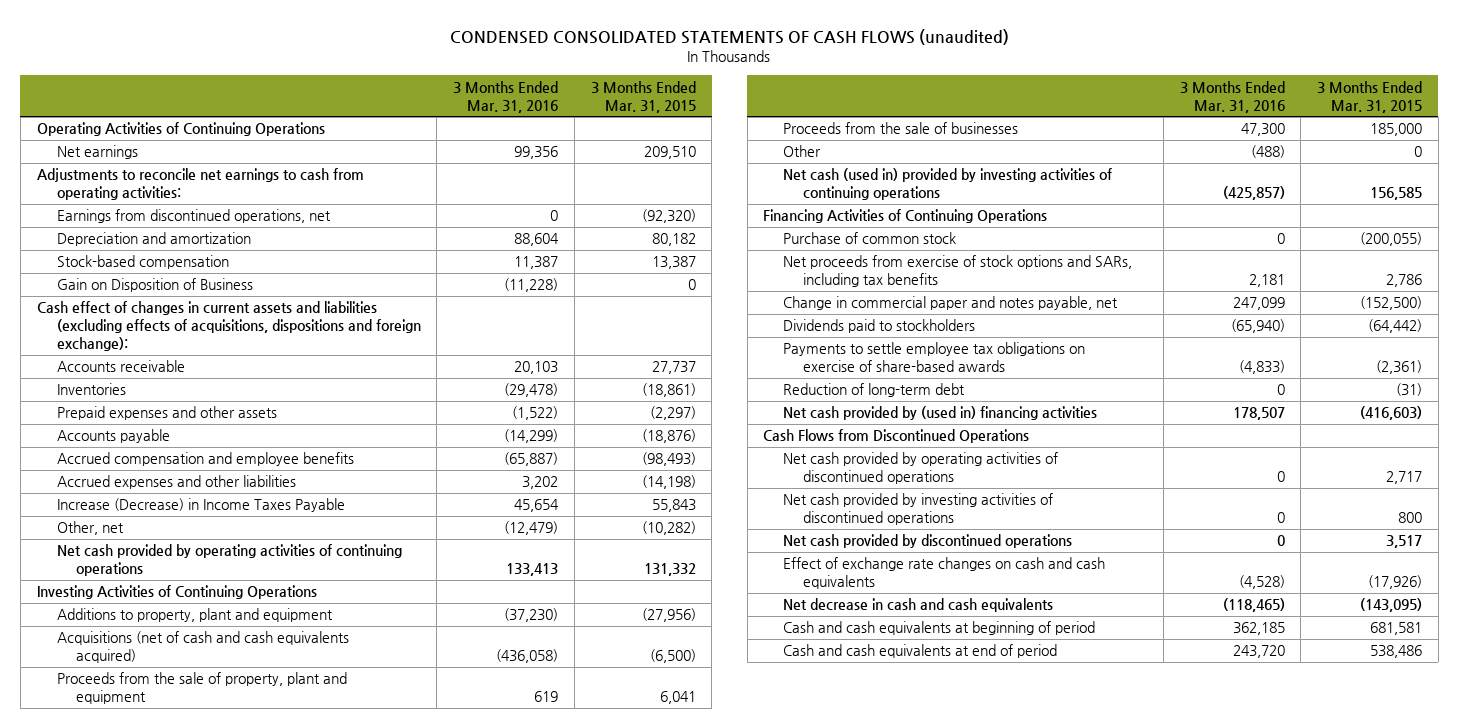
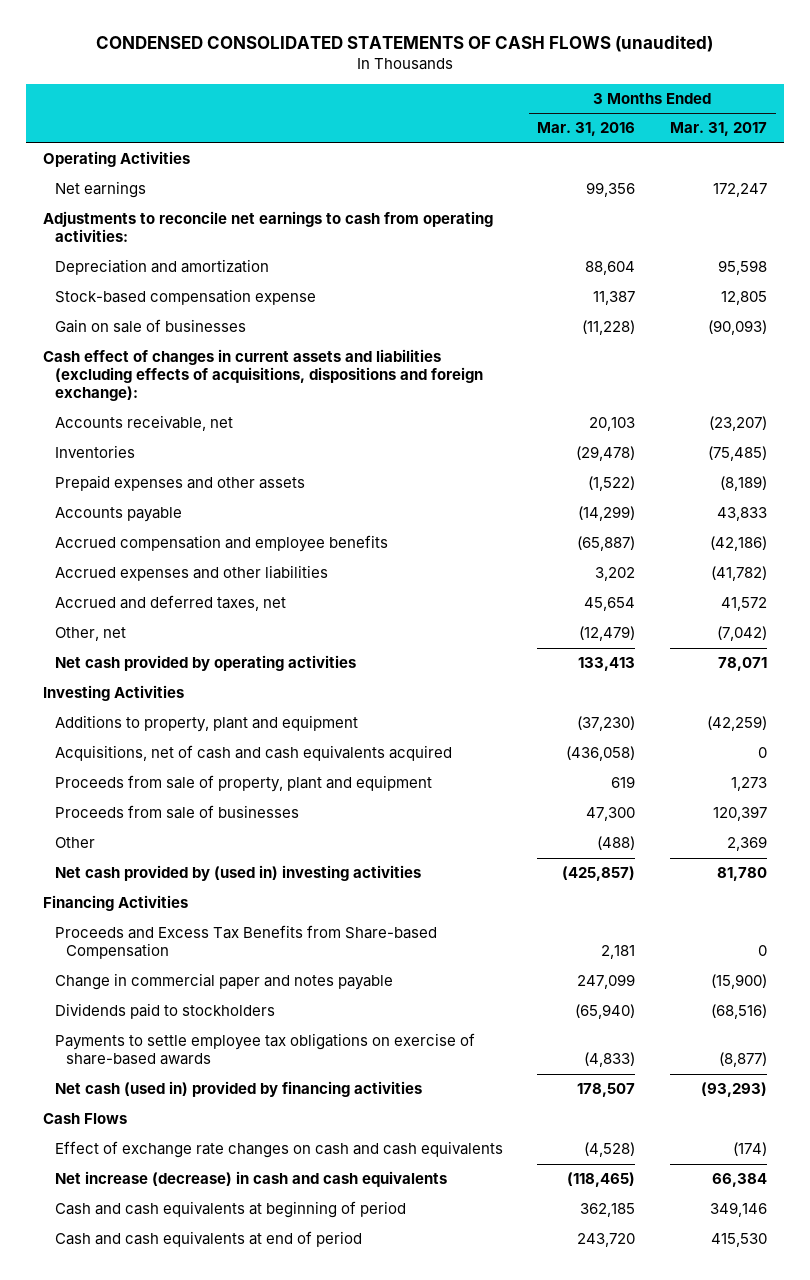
- | 3 Months Ended Mar. 31, 2016 | 3 Months Ended Mar. 31, 2015
+ | 3 Months Ended Mar. 31, 2016 | 3 Months Ended Mar. 31, 2017
- Operating Activities of Continuing Operations
+ Operating Activities
- Earnings from discontinued operations, net | 0 | (92,320)
- Stock-based compensation | 11,387 | 13,387
- Gain on Disposition of Business | (11,228) | 0
+ Stock-based compensation expense | 11,387 | 12,805
+ Gain on sale of businesses | (11,228) | (90,093)
- Accounts receivable | 20,103 | 27,737
+ Accounts receivable, net | 20,103 | (23,207)
- Increase (Decrease) in Income Taxes Payable | 45,654 | 55,843
+ Accrued and deferred taxes, net | 45,654 | 41,572
- Net cash provided by operating activities of continuing operations | 133,413 | 131,332
- Investing Activities of Continuing Operations
+ Net cash provided by operating activities | 133,413 | 78,071
+ Investing Activities
- Acquisitions (net of cash and cash equivalents acquired) | (436,058) | (6,500)
- Proceeds from the sale of property, plant and equipment | 619 | 6,041
- Proceeds from the sale of businesses | 47,300 | 185,000
+ Acquisitions, net of cash and cash equivalents acquired | (436,058) | 0
+ Proceeds from sale of property, plant and equipment | 619 | 1,273
+ Proceeds from sale of businesses | 47,300 | 120,397
- Net cash (used in) provided by investing activities of continuing operations | (425,857) | 156,585
- Financing Activities of Continuing Operations
- Purchase of common stock | 0 | (200,055)
- Net proceeds from exercise of stock options and SARs, including tax benefits | 2,181 | 2,786
- Change in commercial paper and notes payable, net | 247,099 | (152,500)
+ Net cash provided by (used in) investing activities | (425,857) | 81,780
+ Financing Activities
+ Proceeds and Excess Tax Benefits from Share-based Compensation | 2,181 | 0
+ Change in commercial paper and notes payable | 247,099 | (15,900)
- Reduction of long-term debt | 0 | (31)
- Net cash provided by (used in) financing activities | 178,507 | (416,603)
- Cash Flows from Discontinued Operations
- Net cash provided by operating activities of discontinued operations | 0 | 2,717
- Net cash provided by investing activities of discontinued operations | 0 | 800
- Net cash provided by discontinued operations | 0 | 3,517
+ Net cash (used in) provided by financing activities | 178,507 | (93,293)
+ Cash Flows
- Net decrease in cash and cash equivalents | (118,465) | (143,095)
+ Net increase (decrease) in cash and cash equivalents | (118,465) | 66,384

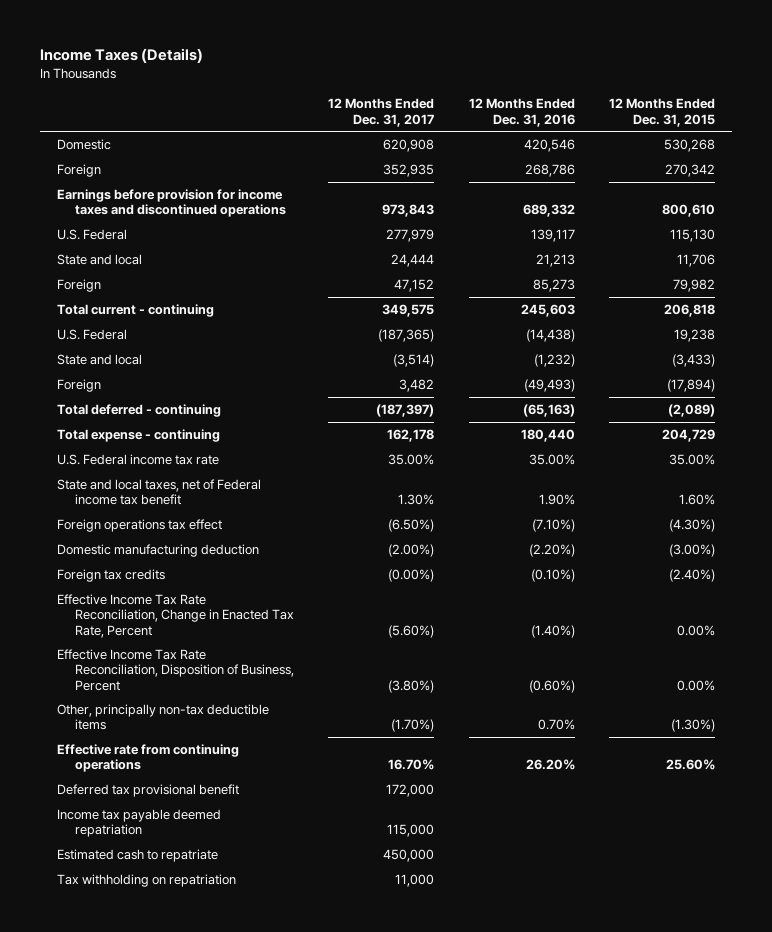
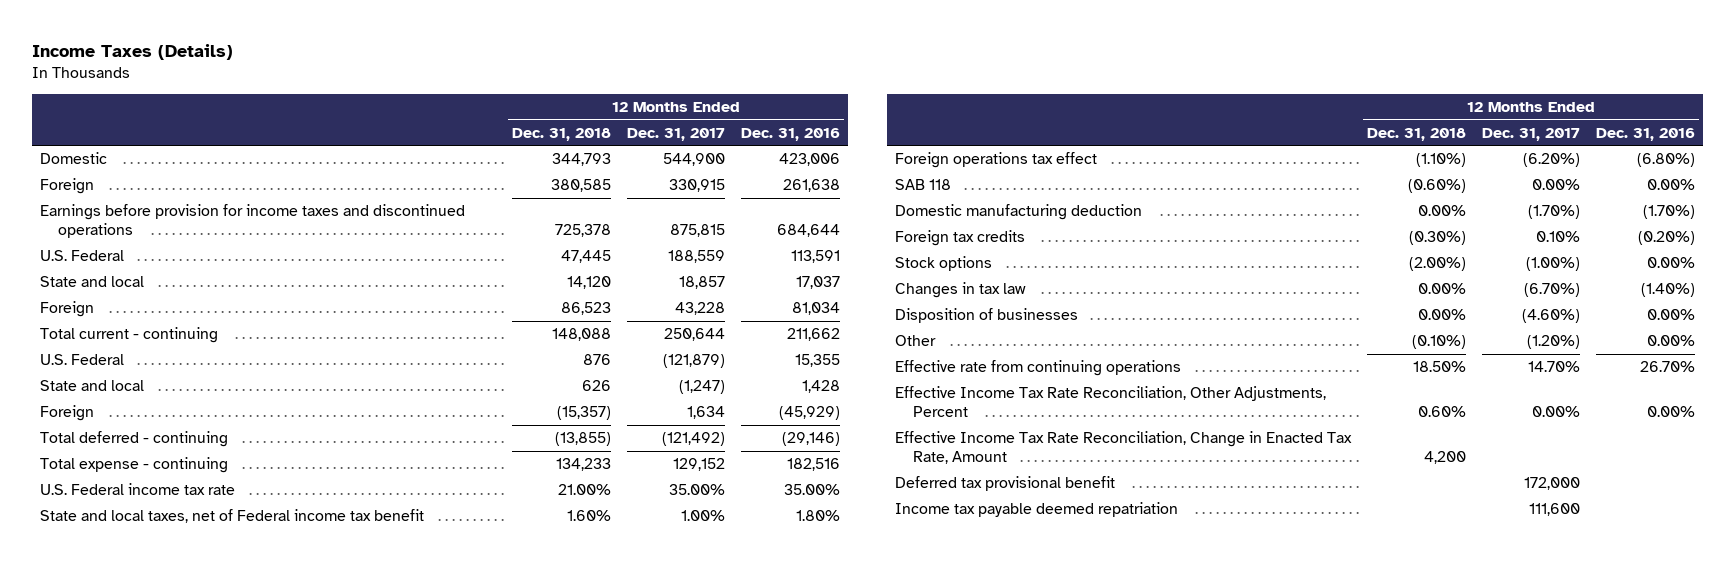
- | 12 Months Ended Dec. 31, 2017 | 12 Months Ended Dec. 31, 2016 | 12 Months Ended Dec. 31, 2015
+ | 12 Months Ended Dec. 31, 2018 | 12 Months Ended Dec. 31, 2017 | 12 Months Ended Dec. 31, 2016
- Domestic | 620,908 | 420,546 | 530,268
- Foreign | 352,935 | 268,786 | 270,342
- Earnings before provision for income taxes and discontinued operations | 973,843 | 689,332 | 800,610
- U.S. Federal | 277,979 | 139,117 | 115,130
- State and local | 24,444 | 21,213 | 11,706
- Foreign | 47,152 | 85,273 | 79,982
- Total current - continuing | 349,575 | 245,603 | 206,818
- U.S. Federal | (187,365) | (14,438) | 19,238
- State and local | (3,514) | (1,232) | (3,433)
- Foreign | 3,482 | (49,493) | (17,894)
- Total deferred - continuing | (187,397) | (65,163) | (2,089)
- Total expense - continuing | 162,178 | 180,440 | 204,729
+ Domestic | 344,793 | 544,900 | 423,006
+ Foreign | 380,585 | 330,915 | 261,638
+ Earnings before provision for income taxes and discontinued operations | 725,378 | 875,815 | 684,644
+ U.S. Federal | 47,445 | 188,559 | 113,591
+ State and local | 14,120 | 18,857 | 17,037
+ Foreign | 86,523 | 43,228 | 81,034
+ Total current - continuing | 148,088 | 250,644 | 211,662
+ U.S. Federal | 876 | (121,879) | 15,355
+ State and local | 626 | (1,247) | 1,428
+ Foreign | (15,357) | 1,634 | (45,929)
+ Total deferred - continuing | (13,855) | (121,492) | (29,146)
+ Total expense - continuing | 134,233 | 129,152 | 182,516
- State and local taxes, net of Federal income tax benefit | 1.30% | 1.90% | 1.60%
- Foreign operations tax effect | (6.50%) | (7.10%) | (4.30%)
- Domestic manufacturing deduction | (2.00%) | (2.20%) | (3.00%)
- Foreign tax credits | (0.00%) | (0.10%) | (2.40%)
- Effective Income Tax Rate Reconciliation, Change in Enacted Tax Rate, Percent | (5.60%) | (1.40%) | 0.00%
- Effective Income Tax Rate Reconciliation, Disposition of Business, Percent | (3.80%) | (0.60%) | 0.00%
- Other, principally non-tax deductible items | (1.70%) | 0.70% | (1.30%)
- Effective rate from continuing operations | 16.70% | 26.20% | 25.60%
+ State and local taxes, net of Federal income tax benefit | 1.60% | 1.00% | 1.80%
+ Foreign operations tax effect | (1.10%) | (6.20%) | (6.80%)
+ SAB 118 | (0.60%) | 0.00% | 0.00%
+ Domestic manufacturing deduction | 0.00% | (1.70%) | (1.70%)
+ Foreign tax credits | (0.30%) | 0.10% | (0.20%)
+ Stock options | (2.00%) | (1.00%) | 0.00%
+ Changes in tax law | 0.00% | (6.70%) | (1.40%)
+ Disposition of businesses | 0.00% | (4.60%) | 0.00%
+ Other | (0.10%) | (1.20%) | 0.00%
+ Effective rate from continuing operations | 18.50% | 14.70% | 26.70%
+ Effective Income Tax Rate Reconciliation, Other Adjustments, Percent | 0.60% | 0.00% | 0.00%
+ Effective Income Tax Rate Reconciliation, Change in Enacted Tax Rate, Amount | 4,200 | |
- Income tax payable deemed repatriation | 115,000 | |
- Estimated cash to repatriate | 450,000 | |
- Tax withholding on repatriation | 11,000 | |
+ Income tax payable deemed repatriation | | 111,600 |

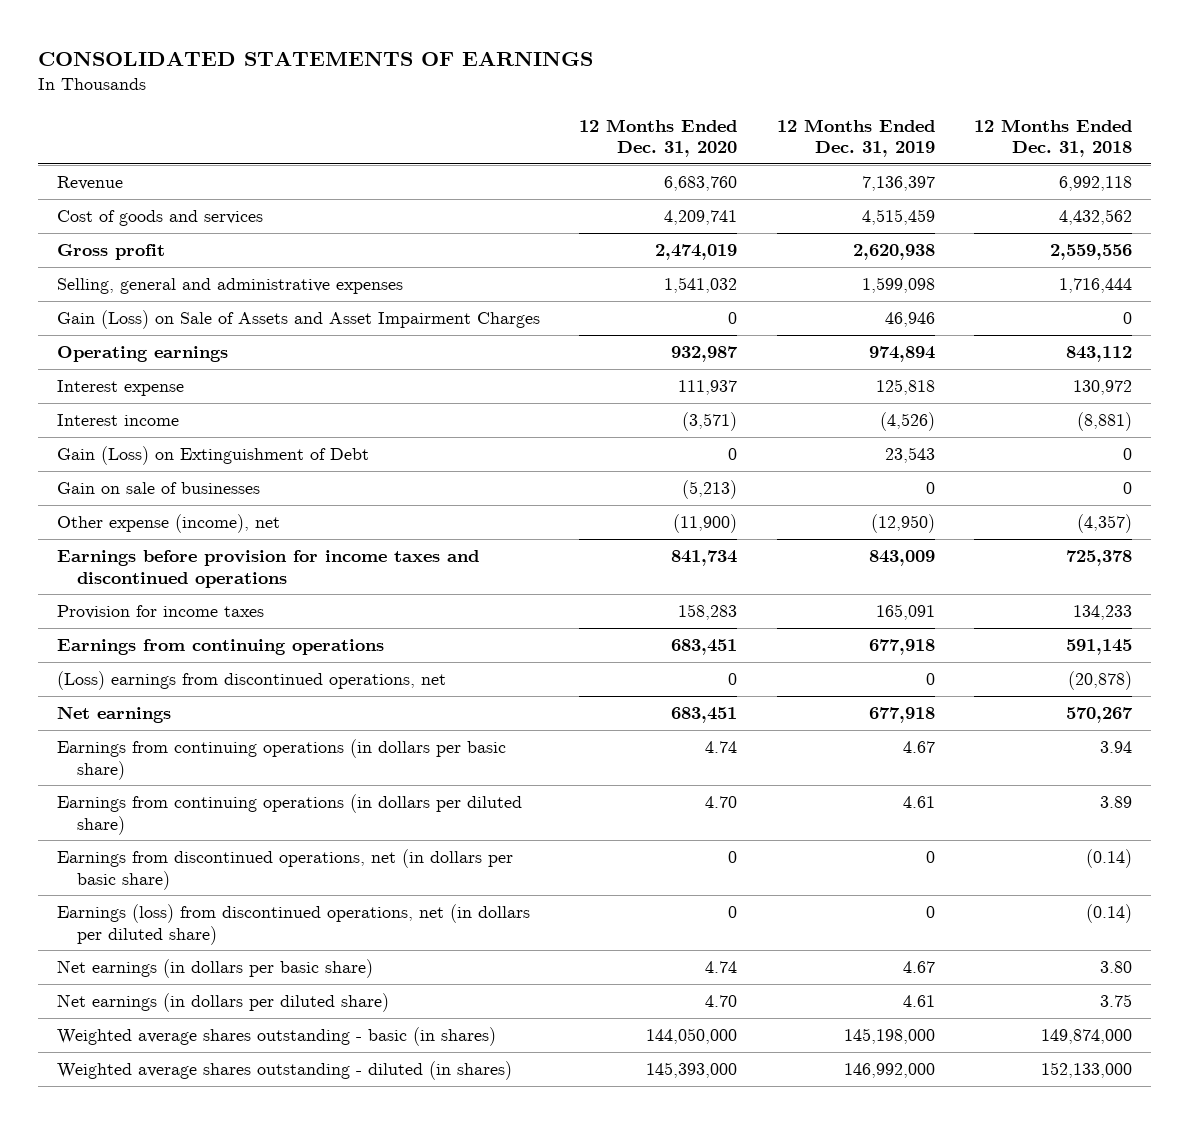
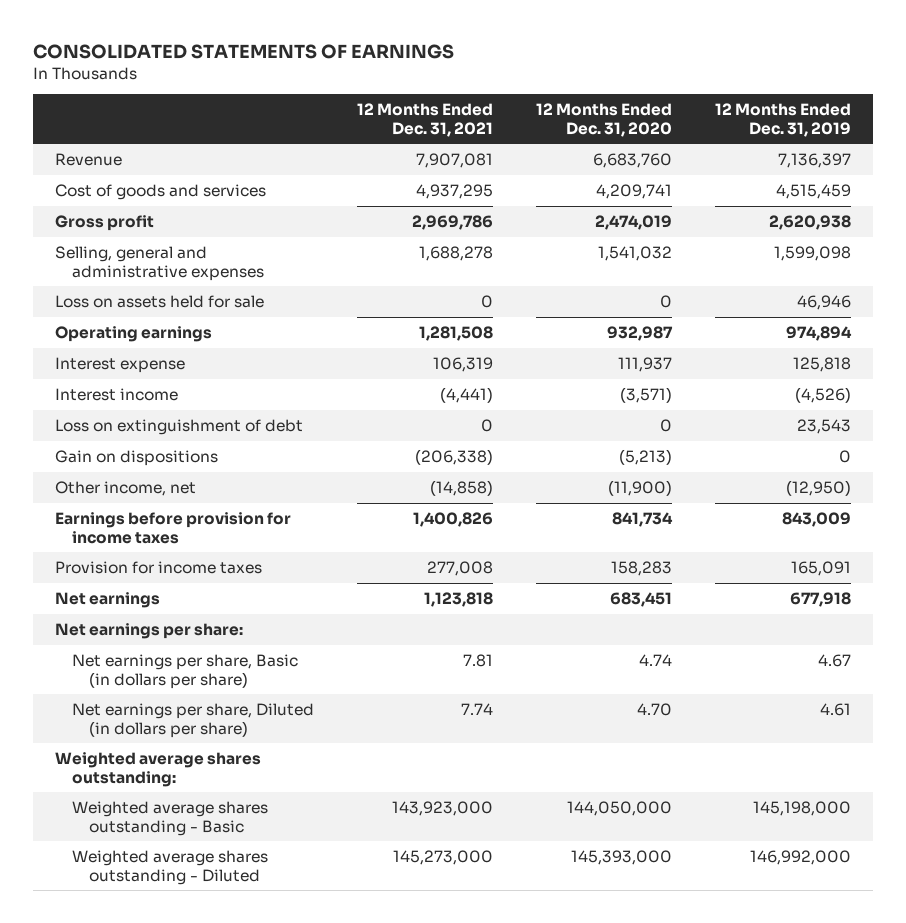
- | 12 Months Ended Dec. 31, 2020 | 12 Months Ended Dec. 31, 2019 | 12 Months Ended Dec. 31, 2018
+ | 12 Months Ended Dec. 31, 2021 | 12 Months Ended Dec. 31, 2020 | 12 Months Ended Dec. 31, 2019
- Gain (Loss) on Sale of Assets and Asset Impairment Charges | 0 | 46,946 | 0
+ Loss on assets held for sale | 0 | 0 | 46,946
- Gain (Loss) on Extinguishment of Debt | 0 | 23,543 | 0
- Gain on sale of businesses | (5,213) | 0 | 0
- Other expense (income), net | (11,900) | (12,950) | (4,357)
- Earnings before provision for income taxes and discontinued operations | 841,734 | 843,009 | 725,378
+ Loss on extinguishment of debt | 0 | 0 | 23,543
+ Gain on dispositions | (206,338) | (5,213) | 0
+ Other income, net | (14,858) | (11,900) | (12,950)
+ Earnings before provision for income taxes | 1,400,826 | 841,734 | 843,009
- Earnings from continuing operations | 683,451 | 677,918 | 591,145
- (Loss) earnings from discontinued operations, net | 0 | 0 | (20,878)
- Earnings from continuing operations (in dollars per basic share) | 4.74 | 4.67 | 3.94
- Earnings from continuing operations (in dollars per diluted share) | 4.70 | 4.61 | 3.89
- Earnings from discontinued operations, net (in dollars per basic share) | 0 | 0 | (0.14)
- Earnings (loss) from discontinued operations, net (in dollars per diluted share) | 0 | 0 | (0.14)
- Net earnings (in dollars per basic share) | 4.74 | 4.67 | 3.80
- Net earnings (in dollars per diluted share) | 4.70 | 4.61 | 3.75
- Weighted average shares outstanding - basic (in shares) | 144,050,000 | 145,198,000 | 149,874,000
- Weighted average shares outstanding - diluted (in shares) | 145,393,000 | 146,992,000 | 152,133,000
+ Net earnings per share:
+ Net earnings per share, Basic (in dollars per share) | 7.81 | 4.74 | 4.67
+ Net earnings per share, Diluted (in dollars per share) | 7.74 | 4.70 | 4.61
+ Weighted average shares outstanding:
+ Weighted average shares outstanding - Basic | 143,923,000 | 144,050,000 | 145,198,000
+ Weighted average shares outstanding - Diluted | 145,273,000 | 145,393,000 | 146,992,000

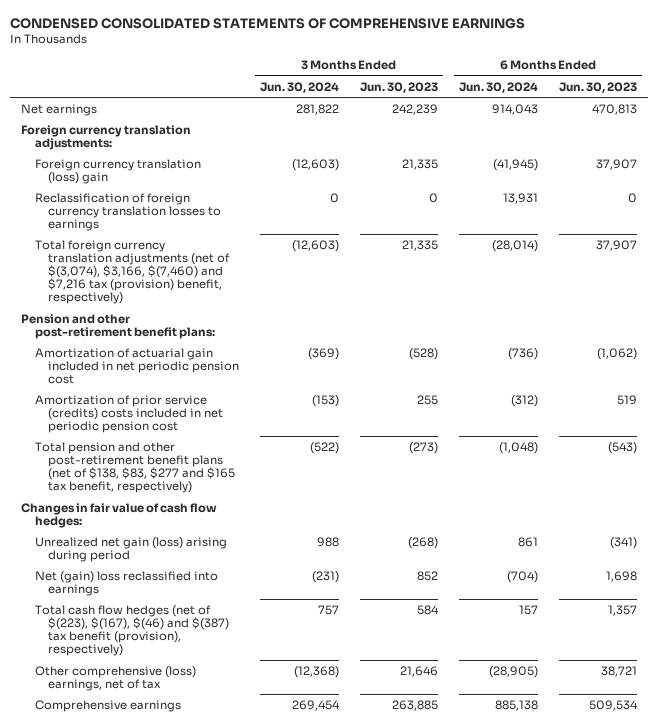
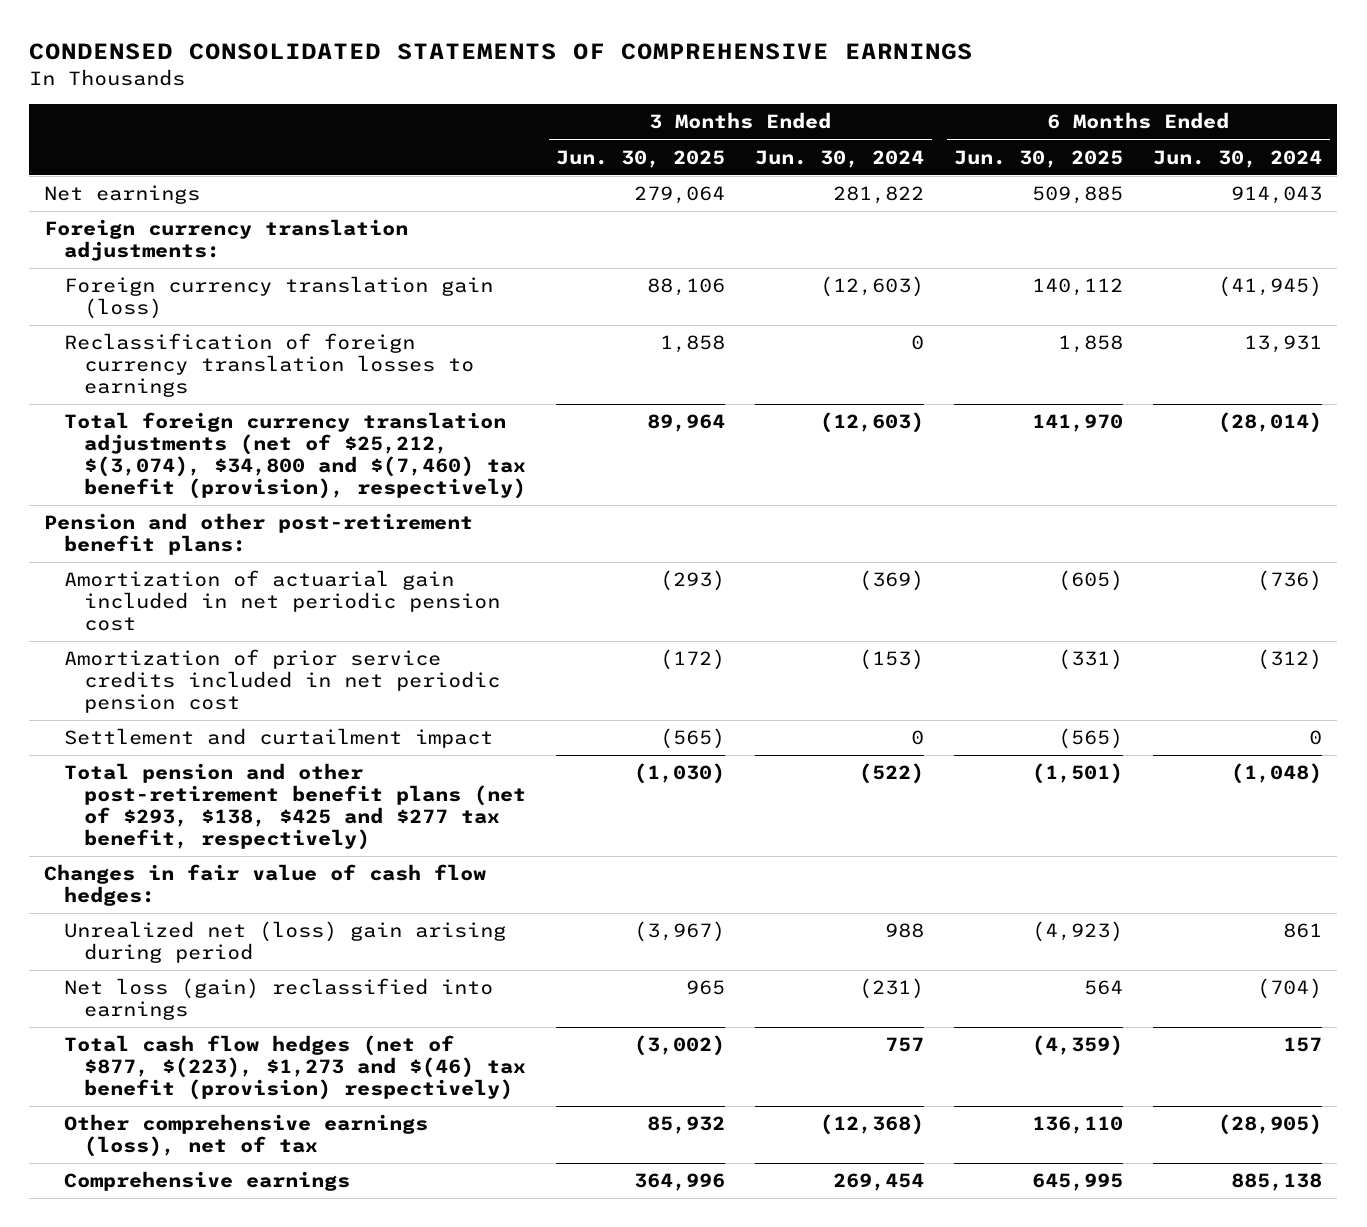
- | 3 Months Ended Jun. 30, 2024 | 3 Months Ended Jun. 30, 2023 | 6 Months Ended Jun. 30, 2024 | 6 Months Ended Jun. 30, 2023
+ | 3 Months Ended Jun. 30, 2025 | 3 Months Ended Jun. 30, 2024 | 6 Months Ended Jun. 30, 2025 | 6 Months Ended Jun. 30, 2024
- Foreign currency translation (loss) gain | (12,603) | 21,335 | (41,945) | 37,907
+ Foreign currency translation gain (loss) | 88,106 | (12,603) | 140,112 | (41,945)
- Total foreign currency translation adjustments (net of $(3,074), $3,166, $(7,460) and $7,216 tax (provision) benefit, respectively) | (12,603) | 21,335 | (28,014) | 37,907
+ Total foreign currency translation adjustments (net of $25,212, $(3,074), $34,800 and $(7,460) tax benefit (provision), respectively) | 89,964 | (12,603) | 141,970 | (28,014)
- Amortization of prior service (credits) costs included in net periodic pension cost | (153) | 255 | (312) | 519
- Total pension and other post-retirement benefit plans (net of $138, $83, $277 and $165 tax benefit, respectively) | (522) | (273) | (1,048) | (543)
+ Amortization of prior service credits included in net periodic pension cost | (172) | (153) | (331) | (312)
+ Settlement and curtailment impact | (565) | 0 | (565) | 0
+ Total pension and other post-retirement benefit plans (net of $293, $138, $425 and $277 tax benefit, respectively) | (1,030) | (522) | (1,501) | (1,048)
- Unrealized net gain (loss) arising during period | 988 | (268) | 861 | (341)
- Net (gain) loss reclassified into earnings | (231) | 852 | (704) | 1,698
- Total cash flow hedges (net of $(223), $(167), $(46) and $(387) tax benefit (provision), respectively) | 757 | 584 | 157 | 1,357
- Other comprehensive (loss) earnings, net of tax | (12,368) | 21,646 | (28,905) | 38,721
+ Unrealized net (loss) gain arising during period | (3,967) | 988 | (4,923) | 861
+ Net loss (gain) reclassified into earnings | 965 | (231) | 564 | (704)
+ Total cash flow hedges (net of $877, $(223), $1,273 and $(46) tax benefit (provision) respectively) | (3,002) | 757 | (4,359) | 157
+ Other comprehensive earnings (loss), net of tax | 85,932 | (12,368) | 136,110 | (28,905)

